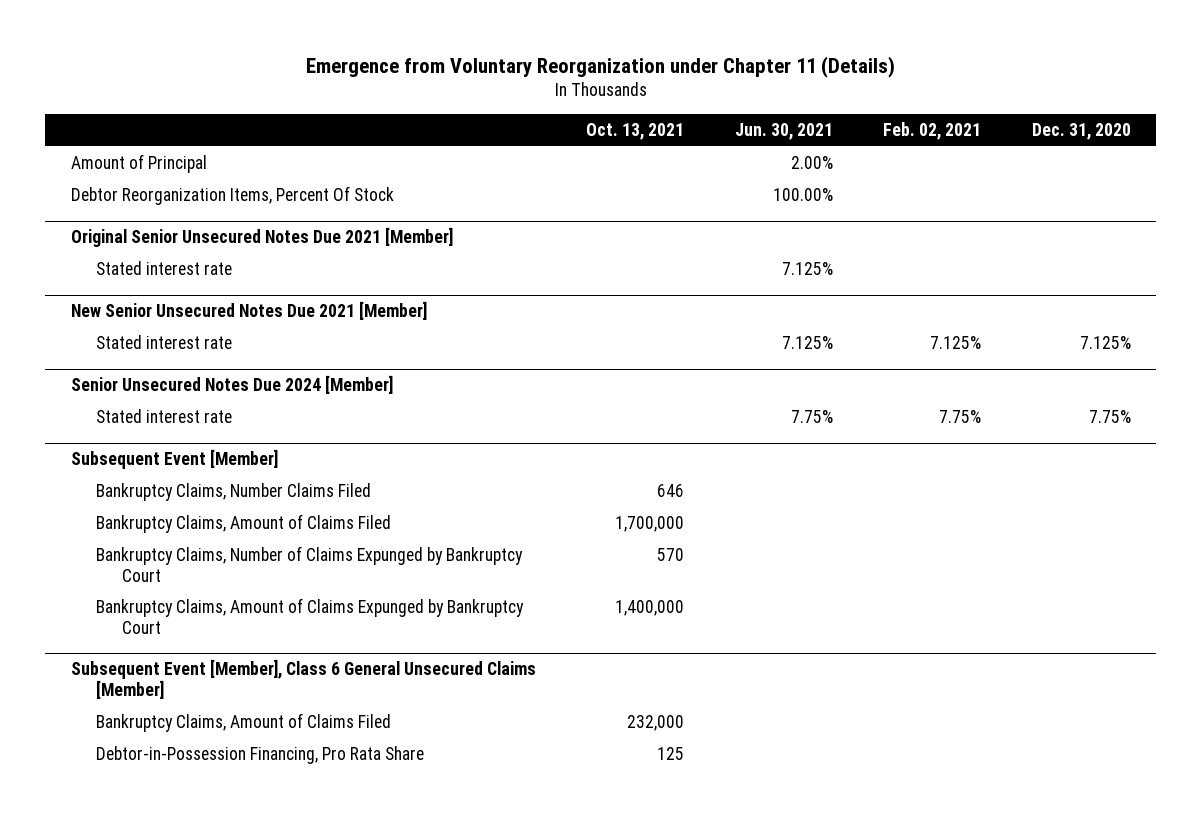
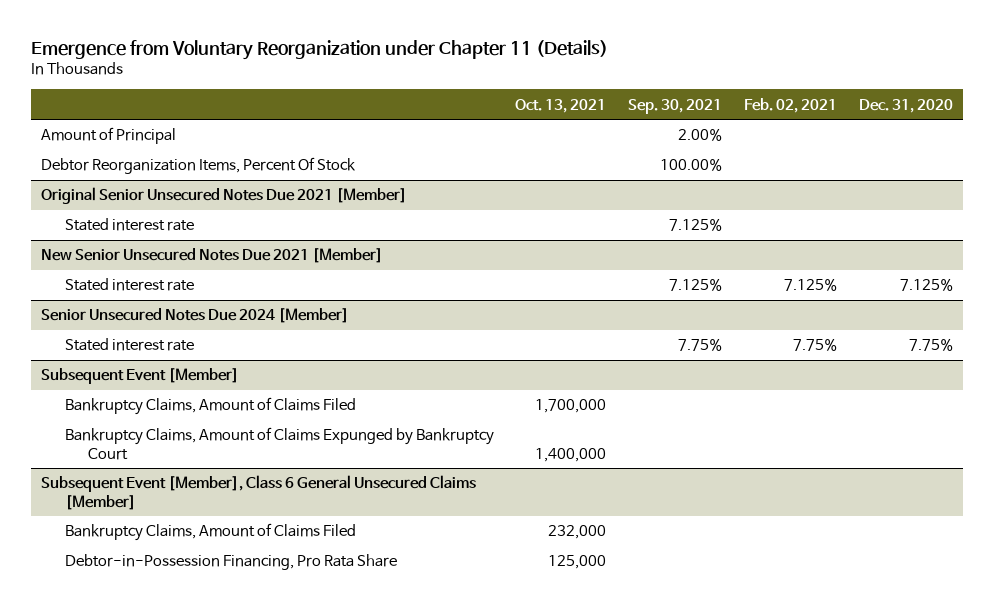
- | Oct. 13, 2021 | Jun. 30, 2021 | Feb. 02, 2021 | Dec. 31, 2020
+ | Oct. 13, 2021 | Sep. 30, 2021 | Feb. 02, 2021 | Dec. 31, 2020
@ Subsequent Event [Member]
- Bankruptcy Claims, Number Claims Filed | 646 | | |
- Bankruptcy Claims, Number of Claims Expunged by Bankruptcy Court | 570 | | |
@ Subsequent Event [Member], Class 6 General Unsecured Claims [Member]
- Debtor-in-Possession Financing, Pro Rata Share | 125 | | |
+ Debtor-in-Possession Financing, Pro Rata Share | 125,000 | | |

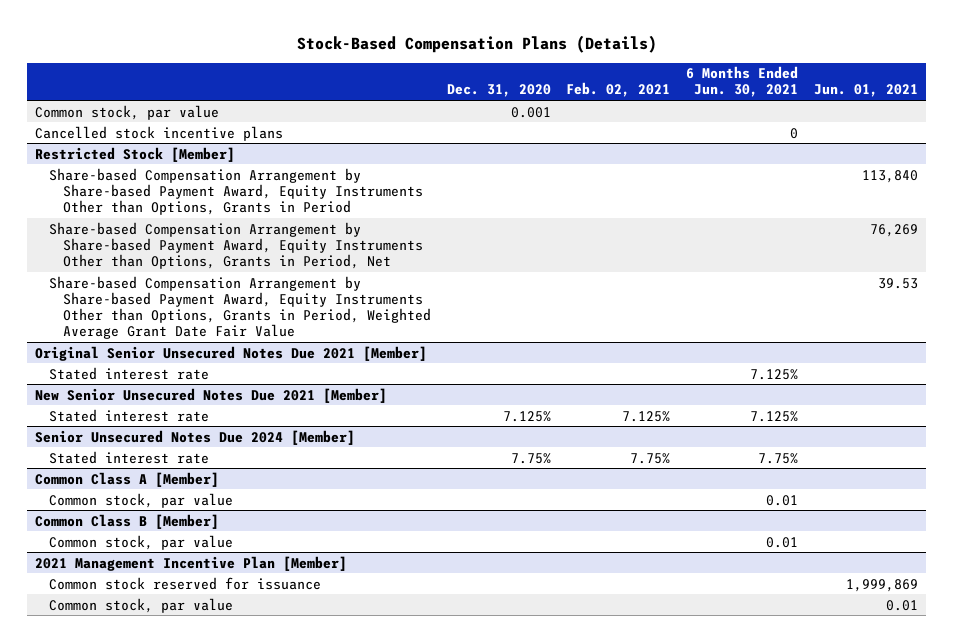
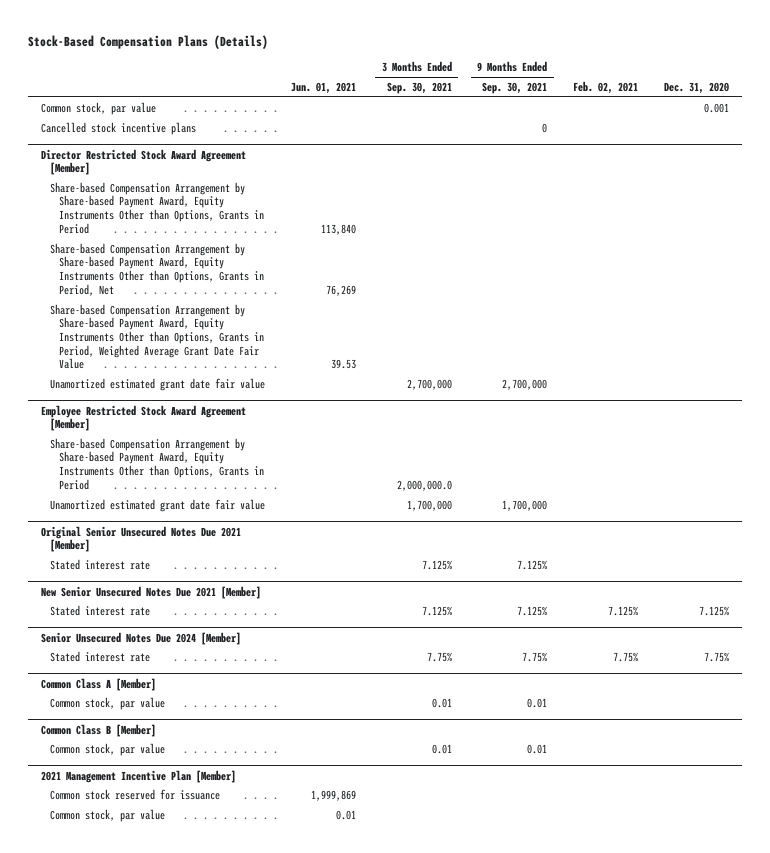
- | Dec. 31, 2020 | Feb. 02, 2021 | 6 Months Ended Jun. 30, 2021 | Jun. 01, 2021
+ | Jun. 01, 2021 | 3 Months Ended Sep. 30, 2021 | 9 Months Ended Sep. 30, 2021 | Feb. 02, 2021 | Dec. 31, 2020
- Restricted Stock [Member]
+ Director Restricted Stock Award Agreement [Member]
+ Unamortized estimated grant date fair value | | 2,700,000 | 2,700,000 | |
+ Employee Restricted Stock Award Agreement [Member]
+ Share-based Compensation Arrangement by Share-based Payment Award, Equity Instruments Other than Options, Grants in Period | | 2,000,000.0 | | |
+ Unamortized estimated grant date fair value | | 1,700,000 | 1,700,000 | |

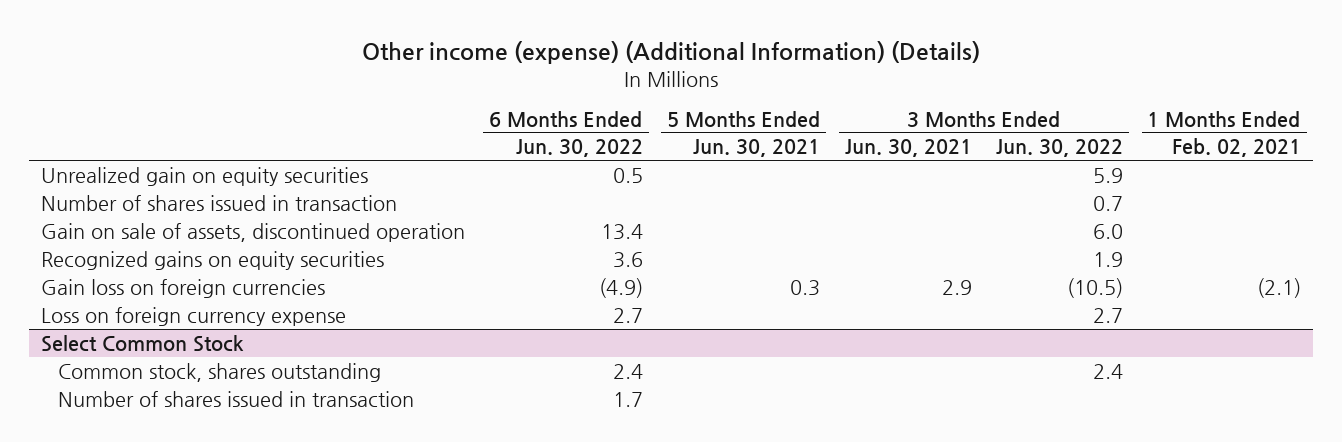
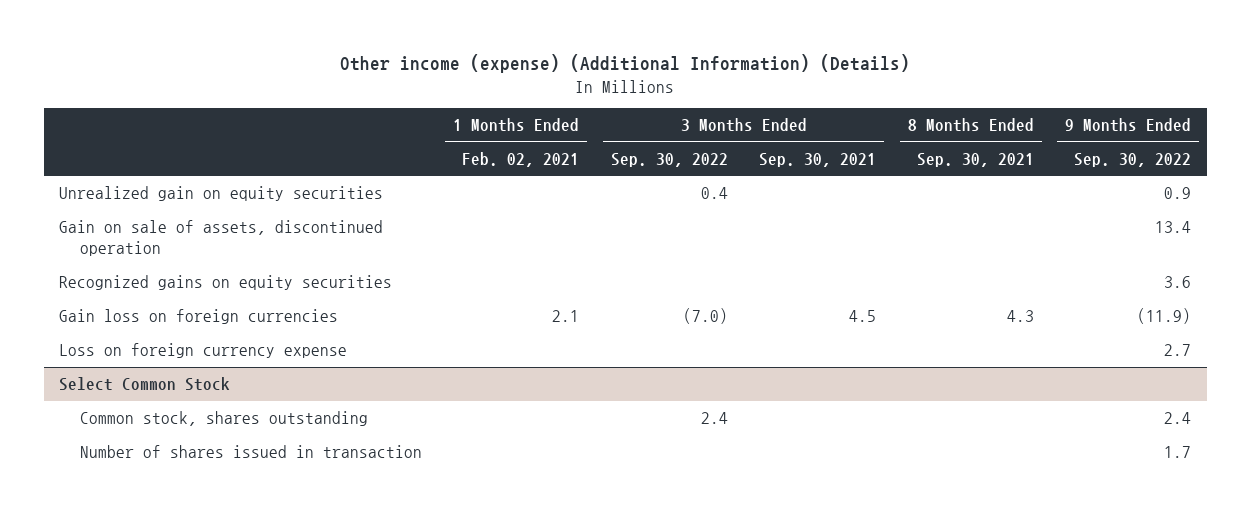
- | 6 Months Ended Jun. 30, 2022 | 5 Months Ended Jun. 30, 2021 | 3 Months Ended Jun. 30, 2021 | 3 Months Ended Jun. 30, 2022 | 1 Months Ended Feb. 02, 2021
+ | 1 Months Ended Feb. 02, 2021 | 3 Months Ended Sep. 30, 2022 | 3 Months Ended Sep. 30, 2021 | 8 Months Ended Sep. 30, 2021 | 9 Months Ended Sep. 30, 2022
- Number of shares issued in transaction | | | | 0.7 |
- Gain loss on foreign currencies | (4.9) | 0.3 | 2.9 | (10.5) | (2.1)
+ Gain loss on foreign currencies | 2.1 | (7.0) | 4.5 | 4.3 | (11.9)

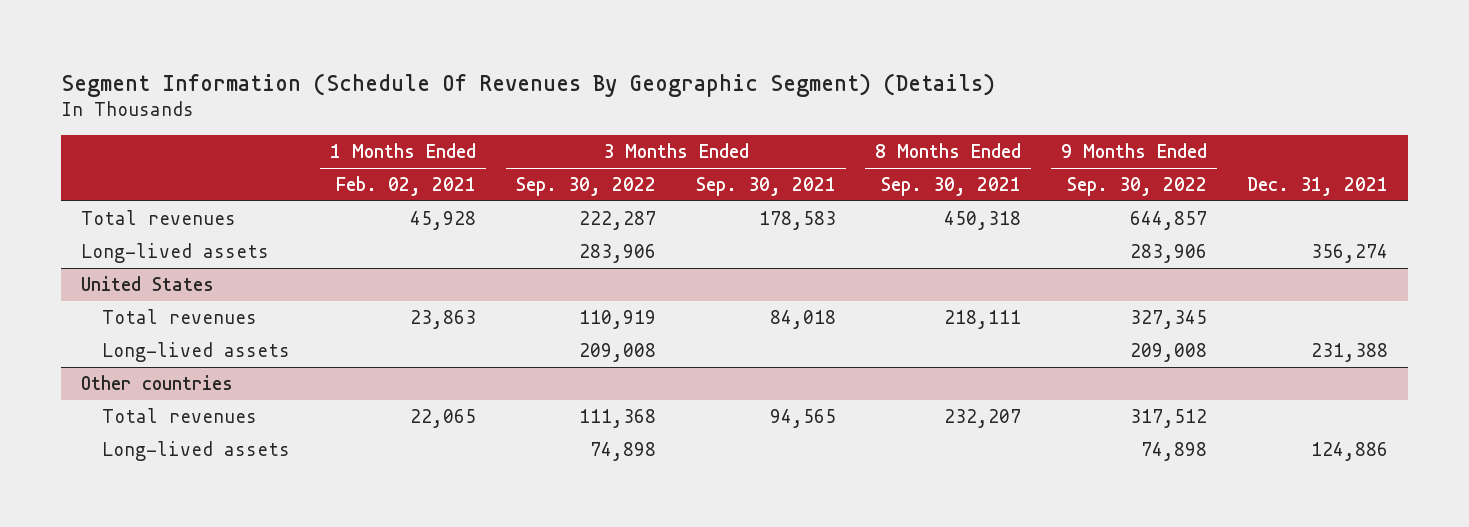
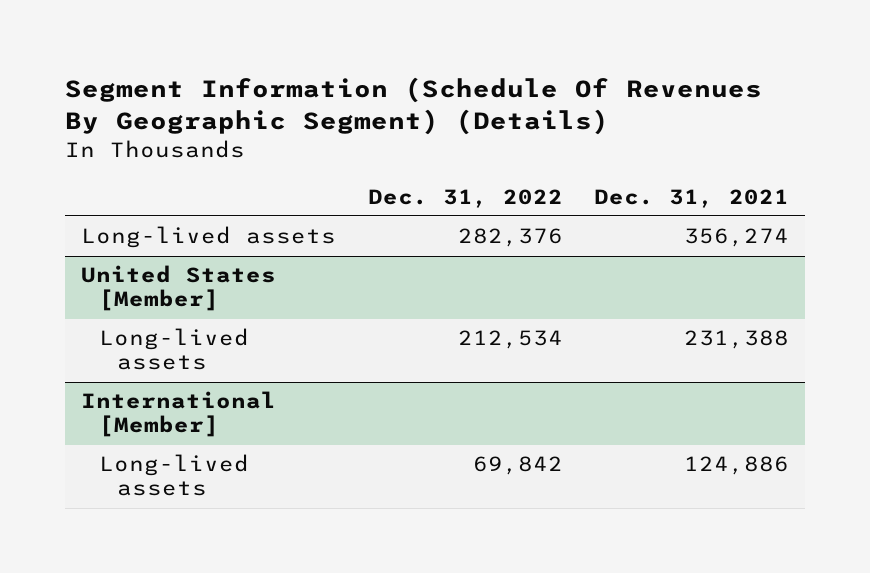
- | 1 Months Ended Feb. 02, 2021 | 3 Months Ended Sep. 30, 2022 | 3 Months Ended Sep. 30, 2021 | 8 Months Ended Sep. 30, 2021 | 9 Months Ended Sep. 30, 2022 | Dec. 31, 2021
+ | Dec. 31, 2022 | Dec. 31, 2021
- Total revenues | 45,928 | 222,287 | 178,583 | 450,318 | 644,857 |
- United States
- Total revenues | 23,863 | 110,919 | 84,018 | 218,111 | 327,345 |
+ United States [Member]
- Other countries
- Total revenues | 22,065 | 111,368 | 94,565 | 232,207 | 317,512 |
+ International [Member]

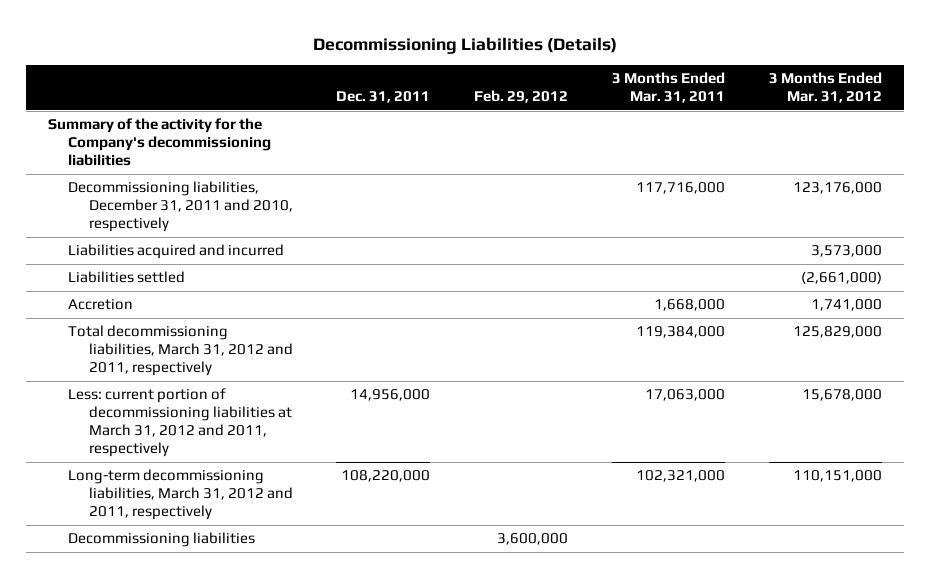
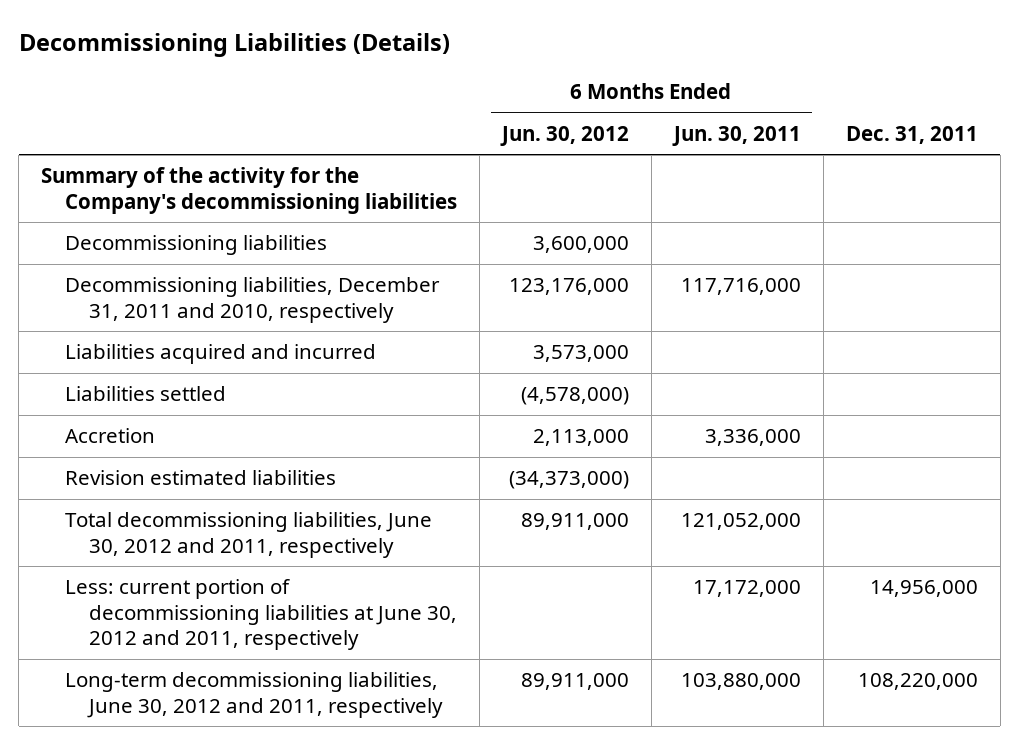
- | Dec. 31, 2011 | Feb. 29, 2012 | 3 Months Ended Mar. 31, 2011 | 3 Months Ended Mar. 31, 2012
+ | 6 Months Ended Jun. 30, 2012 | 6 Months Ended Jun. 30, 2011 | Dec. 31, 2011
moved up: Decommissioning liabilities | 3,600,000 | |
- Total decommissioning liabilities, March 31, 2012 and 2011, respectively | | | 119,384,000 | 125,829,000
- Less: current portion of decommissioning liabilities at March 31, 2012 and 2011, respectively | 14,956,000 | | 17,063,000 | 15,678,000
- Long-term decommissioning liabilities, March 31, 2012 and 2011, respectively | 108,220,000 | | 102,321,000 | 110,151,000
+ Revision estimated liabilities | (34,373,000) | |
+ Total decommissioning liabilities, June 30, 2012 and 2011, respectively | 89,911,000 | 121,052,000 |
+ Less: current portion of decommissioning liabilities at June 30, 2012 and 2011, respectively | | 17,172,000 | 14,956,000
+ Long-term decommissioning liabilities, June 30, 2012 and 2011, respectively | 89,911,000 | 103,880,000 | 108,220,000

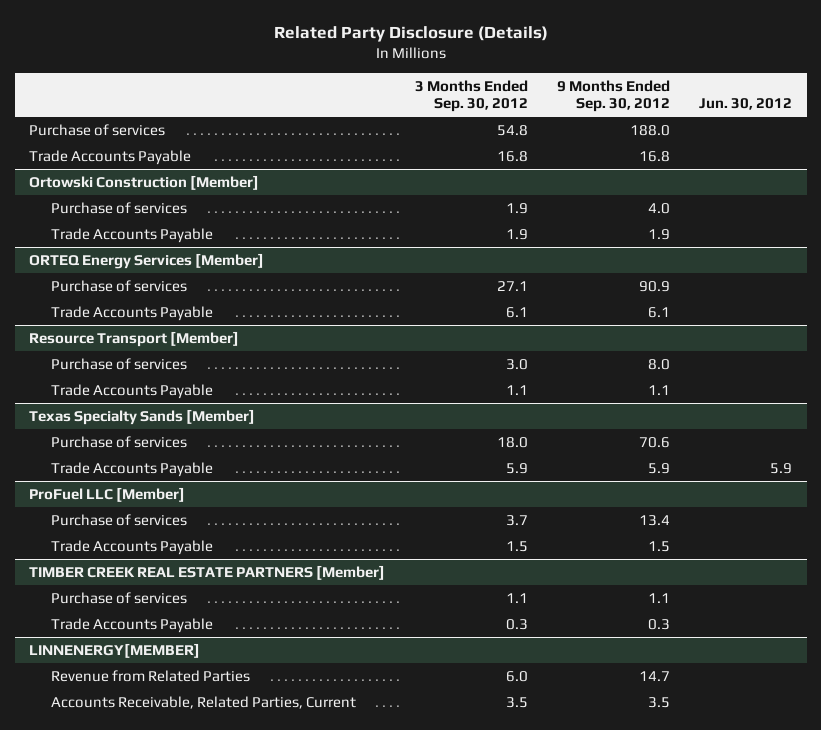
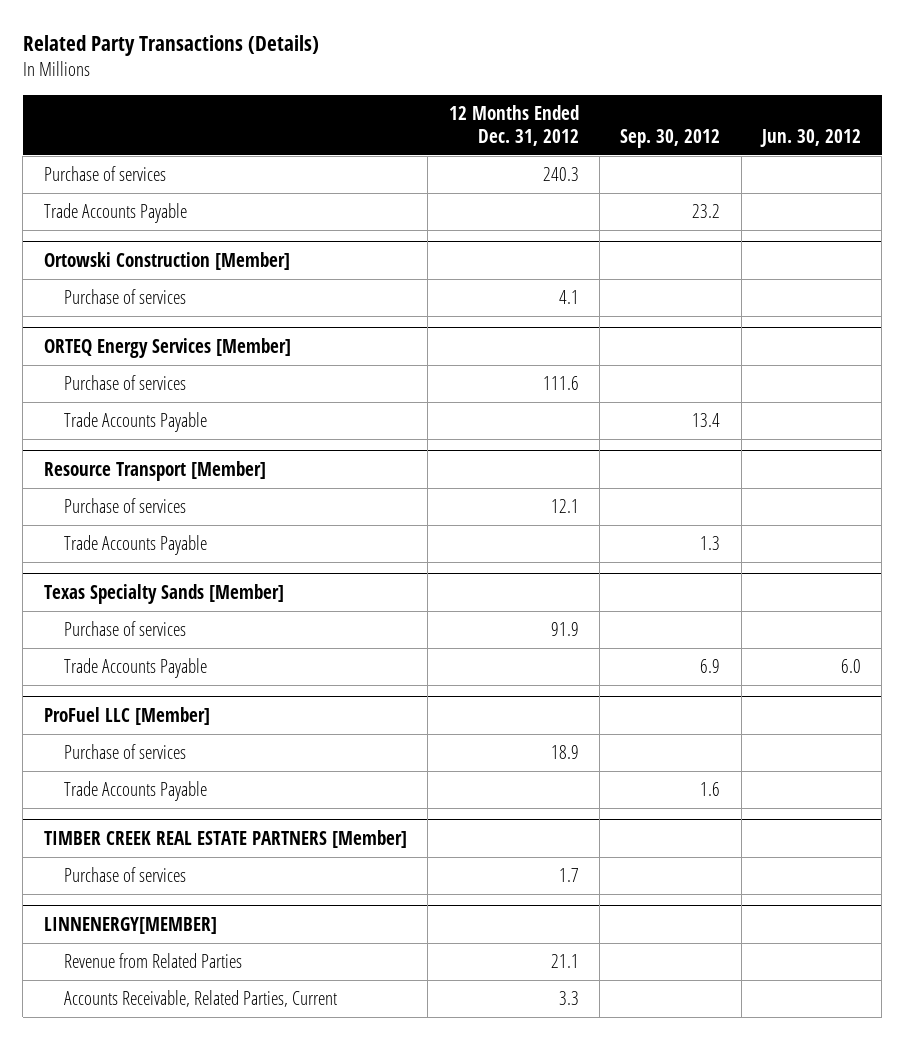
- Related Party Disclosure (Details)
+ Related Party Transactions (Details)
- | 3 Months Ended Sep. 30, 2012 | 9 Months Ended Sep. 30, 2012 | Jun. 30, 2012
+ | 12 Months Ended Dec. 31, 2012 | Sep. 30, 2012 | Jun. 30, 2012
@ Ortowski Construction [Member]
- Trade Accounts Payable | 1.9 | 1.9 |
@ Texas Specialty Sands [Member]
- Trade Accounts Payable | 5.9 | 5.9 | 5.9
+ Trade Accounts Payable | | 6.9 | 6.0
@ TIMBER CREEK REAL ESTATE PARTNERS [Member]
- Trade Accounts Payable | 0.3 | 0.3 |

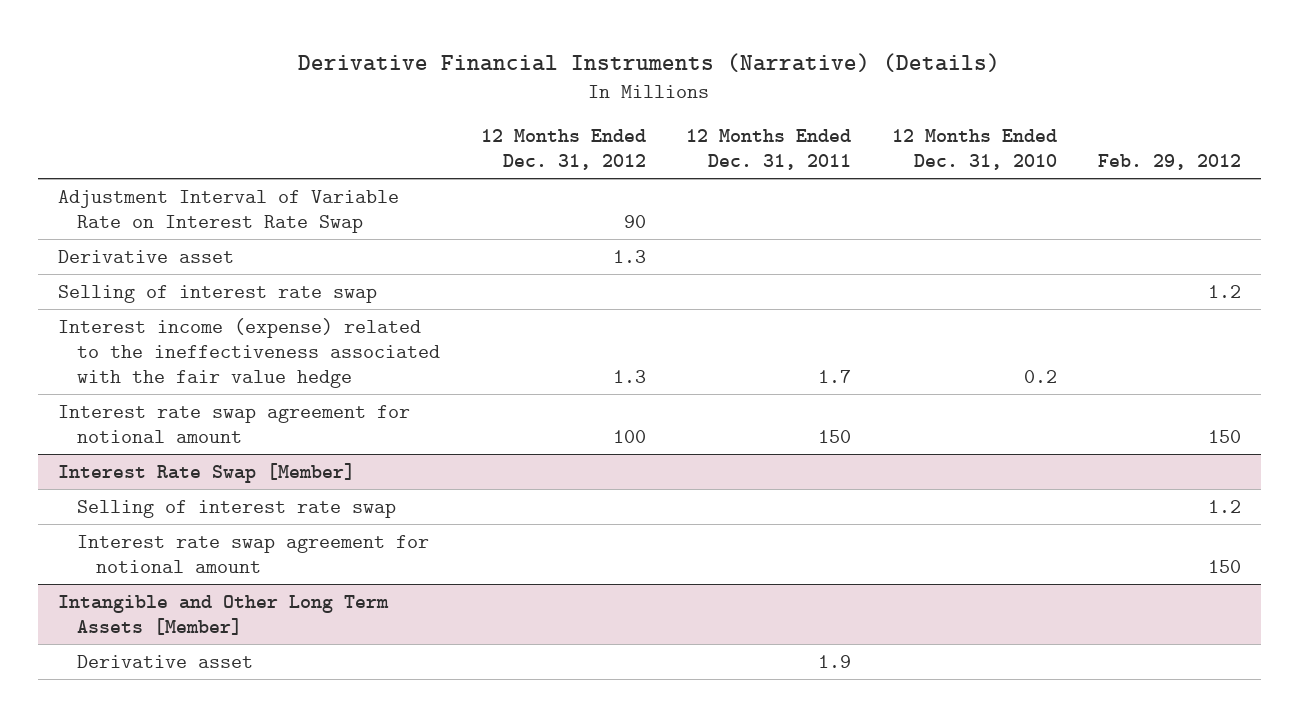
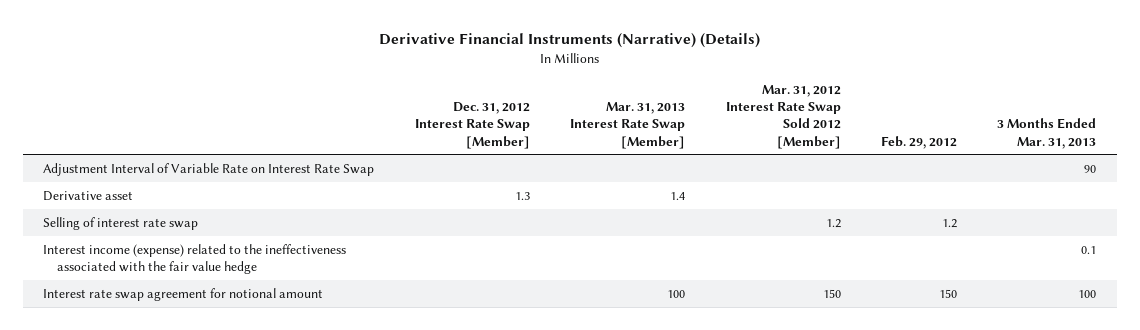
- | 12 Months Ended Dec. 31, 2012 | 12 Months Ended Dec. 31, 2011 | 12 Months Ended Dec. 31, 2010 | Feb. 29, 2012
+ | Dec. 31, 2012 Interest Rate Swap [Member] | Mar. 31, 2013 Interest Rate Swap [Member] | Mar. 31, 2012 Interest Rate Swap Sold 2012 [Member] | Feb. 29, 2012 | 3 Months Ended Mar. 31, 2013
- Interest Rate Swap [Member]
- Selling of interest rate swap | | | | 1.2
- Interest rate swap agreement for notional amount | | | | 150
- Intangible and Other Long Term Assets [Member]
- Derivative asset | | 1.9 | |

